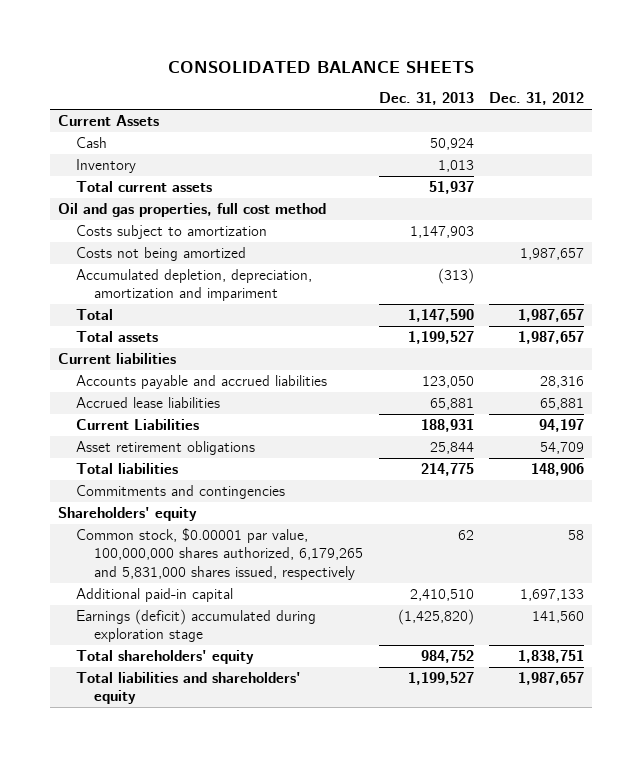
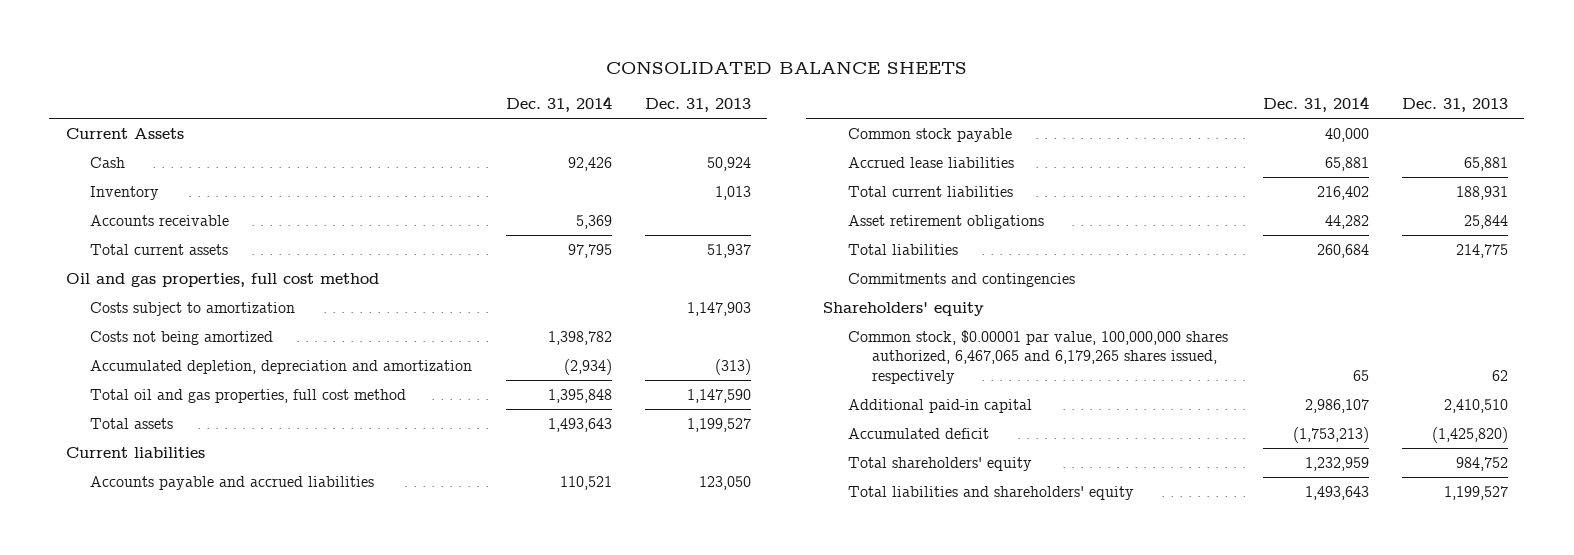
- | Dec. 31, 2013 | Dec. 31, 2012
+ | Dec. 31, 2014 | Dec. 31, 2013
+ Accounts receivable | 5,369 |
- Accumulated depletion, depreciation, amortization and impariment | (313) |
- Total | 1,147,590 | 1,987,657
+ Accumulated depletion, depreciation and amortization | (2,934) | (313)
+ Total oil and gas properties, full cost method | 1,395,848 | 1,147,590
+ Common stock payable | 40,000 |
- Current Liabilities | 188,931 | 94,197
+ Total current liabilities | 216,402 | 188,931
- Common stock, $0.00001 par value, 100,000,000 shares authorized, 6,179,265 and 5,831,000 shares issued, respectively | 62 | 58
+ Common stock, $0.00001 par value, 100,000,000 shares authorized, 6,467,065 and 6,179,265 shares issued, respectively | 65 | 62
- Earnings (deficit) accumulated during exploration stage | (1,425,820) | 141,560
+ Accumulated deficit | (1,753,213) | (1,425,820)

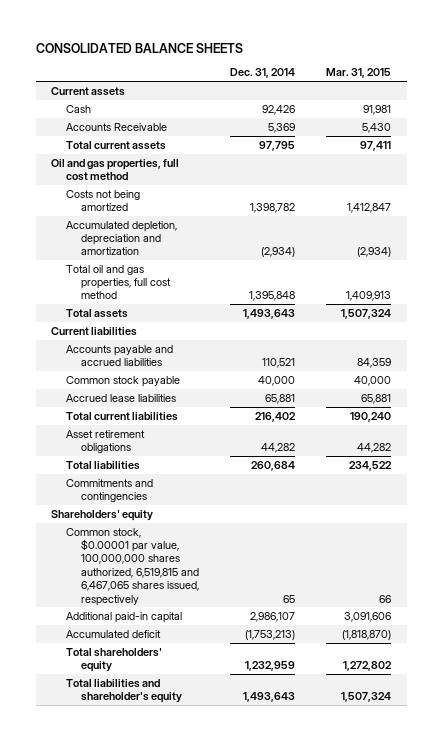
- | Dec. 31, 2014 | Dec. 31, 2013
+ | Dec. 31, 2014 | Mar. 31, 2015
- Current Assets
+ Current assets
- Inventory | | 1,013
- Accounts receivable | 5,369 |
+ Accounts Receivable | 5,369 | 5,430
- Costs subject to amortization | | 1,147,903
- Common stock, $0.00001 par value, 100,000,000 shares authorized, 6,467,065 and 6,179,265 shares issued, respectively | 65 | 62
+ Common stock, $0.00001 par value, 100,000,000 shares authorized, 6,519,815 and 6,467,065 shares issued, respectively | 65 | 66
- Total liabilities and shareholders' equity | 1,493,643 | 1,199,527
+ Total liabilities and shareholder's equity | 1,493,643 | 1,507,324

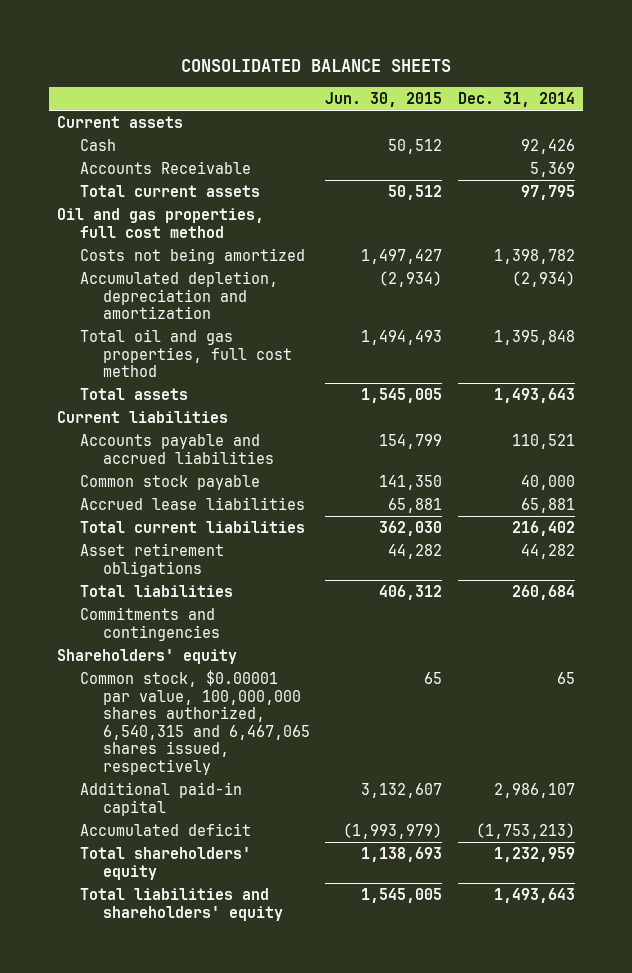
- | Dec. 31, 2014 | Mar. 31, 2015
+ | Jun. 30, 2015 | Dec. 31, 2014
- Common stock, $0.00001 par value, 100,000,000 shares authorized, 6,519,815 and 6,467,065 shares issued, respectively | 65 | 66
+ Common stock, $0.00001 par value, 100,000,000 shares authorized, 6,540,315 and 6,467,065 shares issued, respectively | 65 | 65
- Total liabilities and shareholder's equity | 1,493,643 | 1,507,324
+ Total liabilities and shareholders' equity | 1,545,005 | 1,493,643

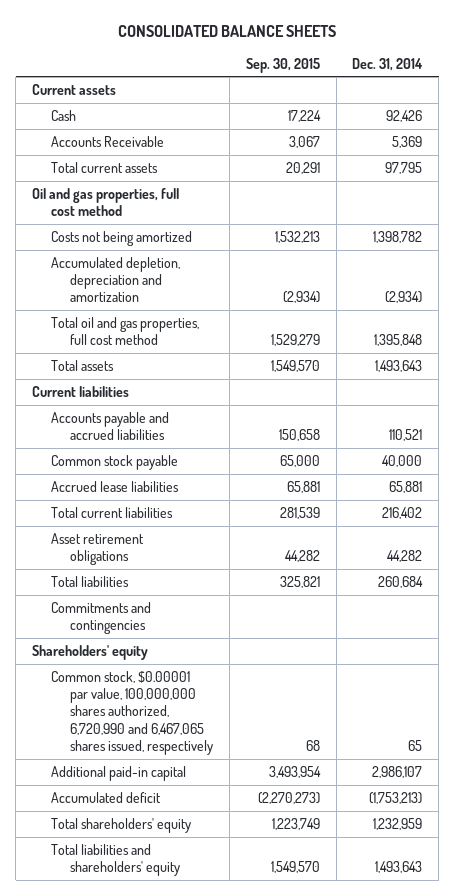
- | Jun. 30, 2015 | Dec. 31, 2014
+ | Sep. 30, 2015 | Dec. 31, 2014
- Common stock, $0.00001 par value, 100,000,000 shares authorized, 6,540,315 and 6,467,065 shares issued, respectively | 65 | 65
+ Common stock, $0.00001 par value, 100,000,000 shares authorized, 6,720,990 and 6,467,065 shares issued, respectively | 68 | 65

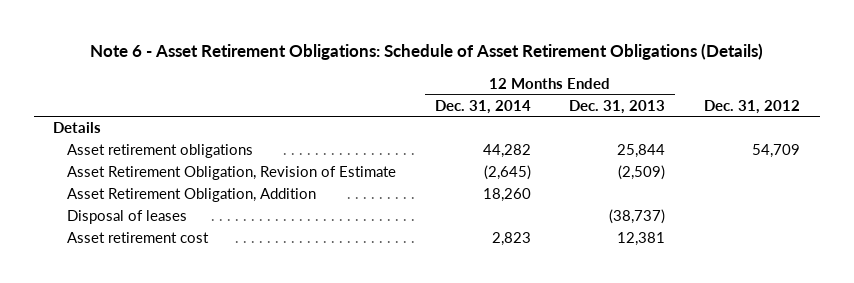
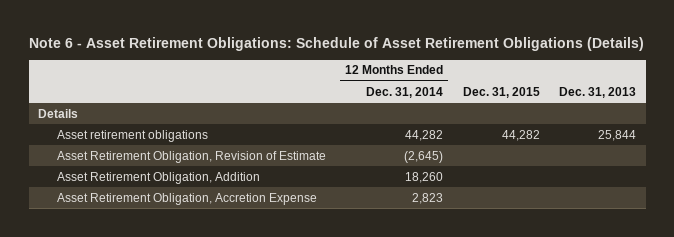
- | 12 Months Ended Dec. 31, 2014 | 12 Months Ended Dec. 31, 2013 | Dec. 31, 2012
+ | 12 Months Ended Dec. 31, 2014 | Dec. 31, 2015 | Dec. 31, 2013
- Disposal of leases | | (38,737) |
- Asset retirement cost | 2,823 | 12,381 |
+ Asset Retirement Obligation, Accretion Expense | 2,823 | |

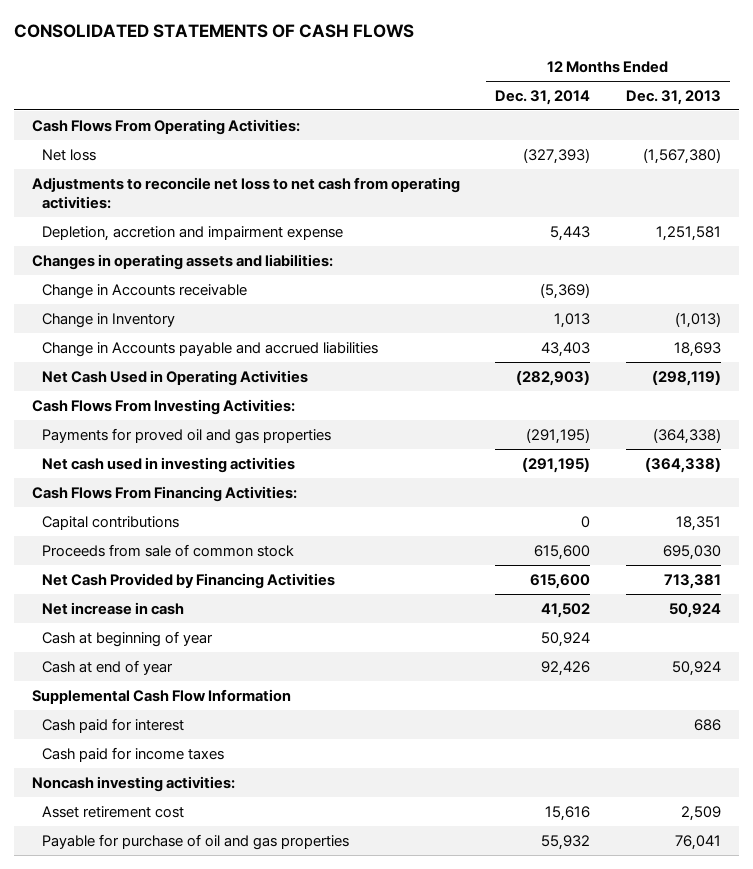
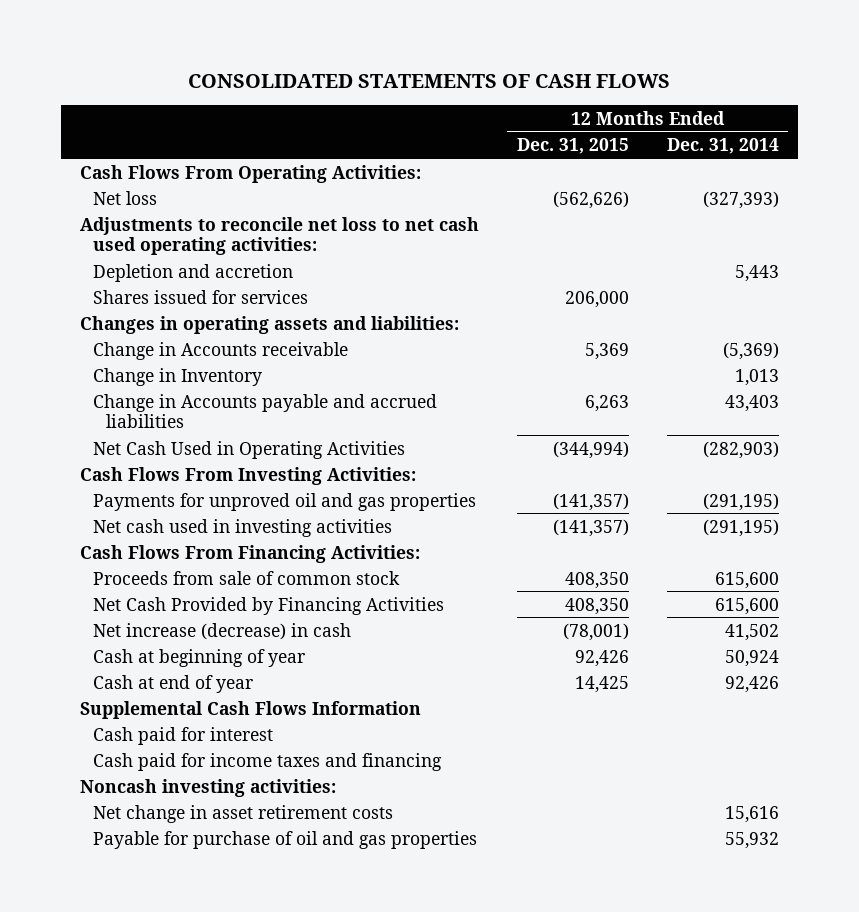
- | 12 Months Ended Dec. 31, 2014 | 12 Months Ended Dec. 31, 2013
+ | 12 Months Ended Dec. 31, 2015 | 12 Months Ended Dec. 31, 2014
- Adjustments to reconcile net loss to net cash from operating activities:
- Depletion, accretion and impairment expense | 5,443 | 1,251,581
+ Adjustments to reconcile net loss to net cash used operating activities:
+ Depletion and accretion | | 5,443
+ Shares issued for services | 206,000 |
- Payments for proved oil and gas properties | (291,195) | (364,338)
+ Payments for unproved oil and gas properties | (141,357) | (291,195)
- Capital contributions | 0 | 18,351
- Net increase in cash | 41,502 | 50,924
+ Net increase (decrease) in cash | (78,001) | 41,502
- Supplemental Cash Flow Information
+ Supplemental Cash Flows Information
- Cash paid for income taxes
+ Cash paid for income taxes and financing
- Asset retirement cost | 15,616 | 2,509
+ Net change in asset retirement costs | | 15,616

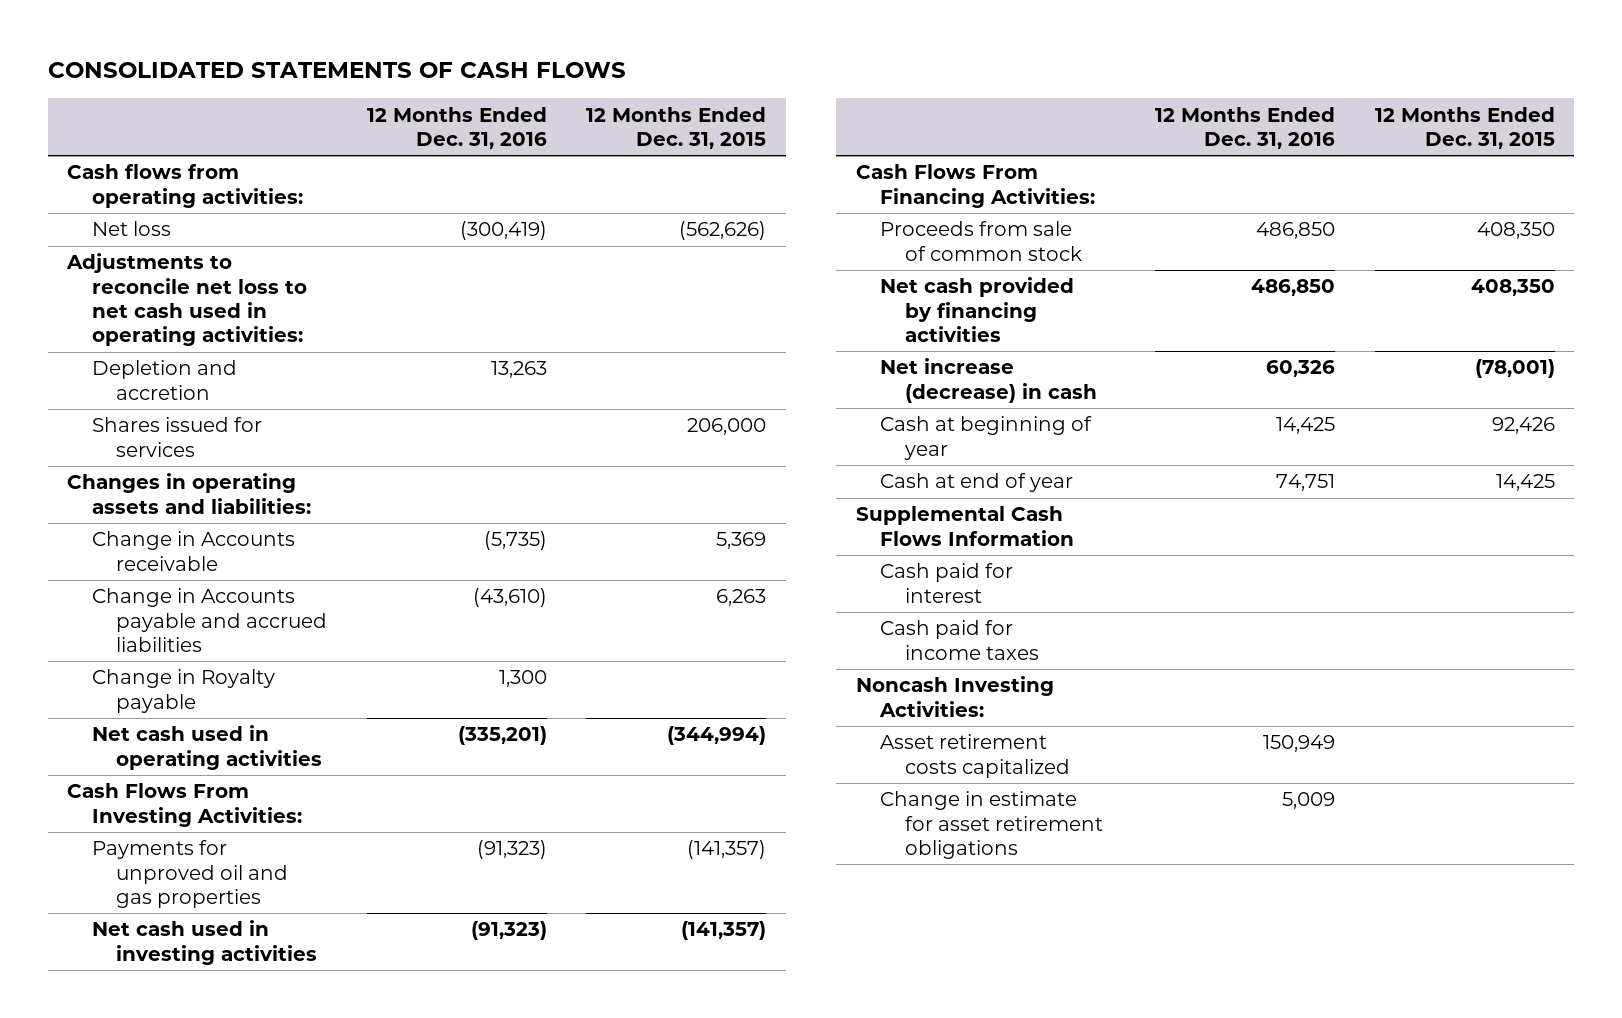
- | 12 Months Ended Dec. 31, 2015 | 12 Months Ended Dec. 31, 2014
+ | 12 Months Ended Dec. 31, 2016 | 12 Months Ended Dec. 31, 2015
- Cash Flows From Operating Activities:
+ Cash flows from operating activities:
- Adjustments to reconcile net loss to net cash used operating activities:
+ Adjustments to reconcile net loss to net cash used in operating activities:
- Change in Inventory | | 1,013
- Net Cash Used in Operating Activities | (344,994) | (282,903)
+ Change in Royalty payable | 1,300 |
+ Net cash used in operating activities | (335,201) | (344,994)
- Net Cash Provided by Financing Activities | 408,350 | 615,600
+ Net cash provided by financing activities | 486,850 | 408,350
- Cash paid for income taxes and financing
- Noncash investing activities:
- Net change in asset retirement costs | | 15,616
- Payable for purchase of oil and gas properties | | 55,932
+ Cash paid for income taxes
+ Noncash Investing Activities:
+ Asset retirement costs capitalized | 150,949 |
+ Change in estimate for asset retirement obligations | 5,009 |

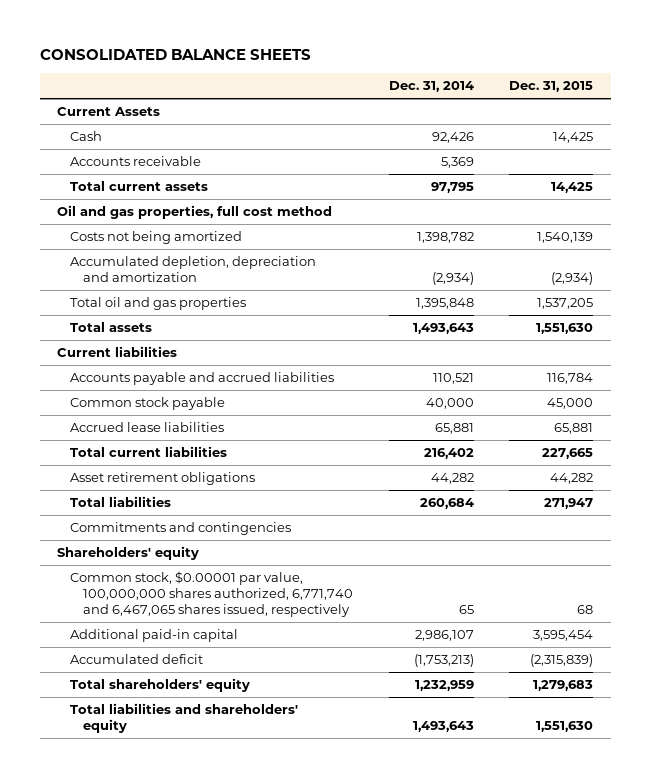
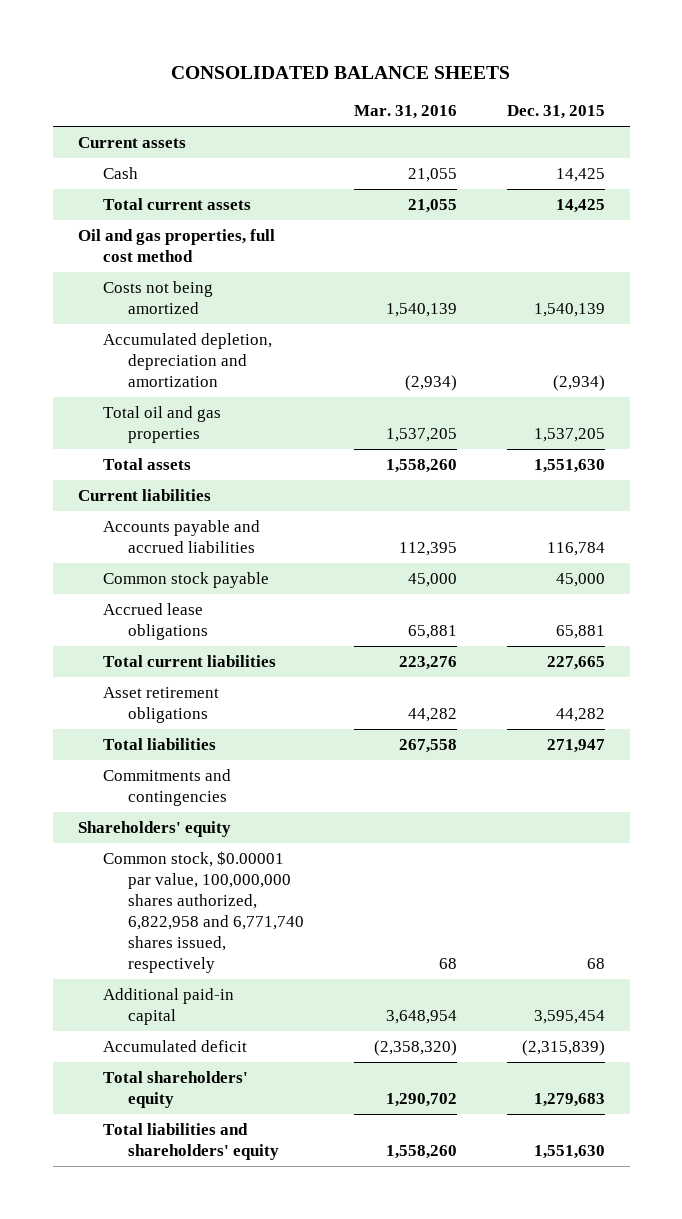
- | Dec. 31, 2014 | Dec. 31, 2015
+ | Mar. 31, 2016 | Dec. 31, 2015
- Current Assets
+ Current assets
- Accounts receivable | 5,369 |
- Accrued lease liabilities | 65,881 | 65,881
+ Accrued lease obligations | 65,881 | 65,881
- Common stock, $0.00001 par value, 100,000,000 shares authorized, 6,771,740 and 6,467,065 shares issued, respectively | 65 | 68
+ Common stock, $0.00001 par value, 100,000,000 shares authorized, 6,822,958 and 6,771,740 shares issued, respectively | 68 | 68

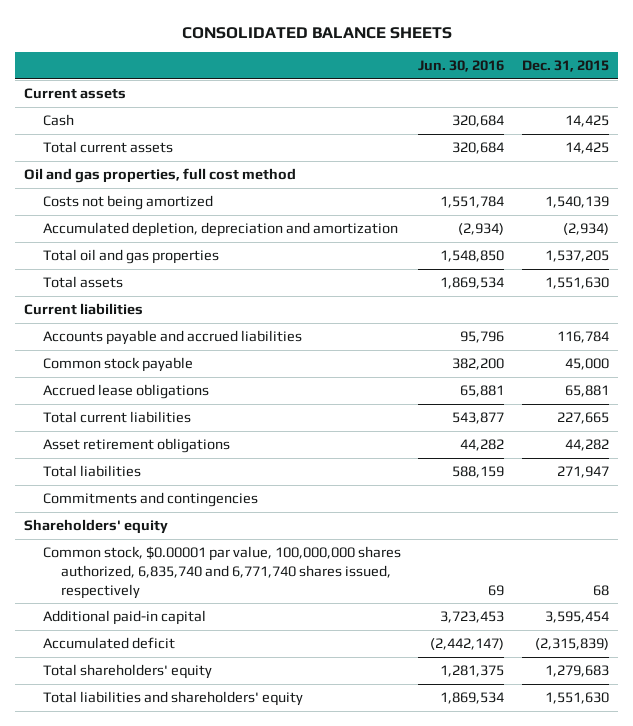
- | Mar. 31, 2016 | Dec. 31, 2015
+ | Jun. 30, 2016 | Dec. 31, 2015
- Common stock, $0.00001 par value, 100,000,000 shares authorized, 6,822,958 and 6,771,740 shares issued, respectively | 68 | 68
+ Common stock, $0.00001 par value, 100,000,000 shares authorized, 6,835,740 and 6,771,740 shares issued, respectively | 69 | 68

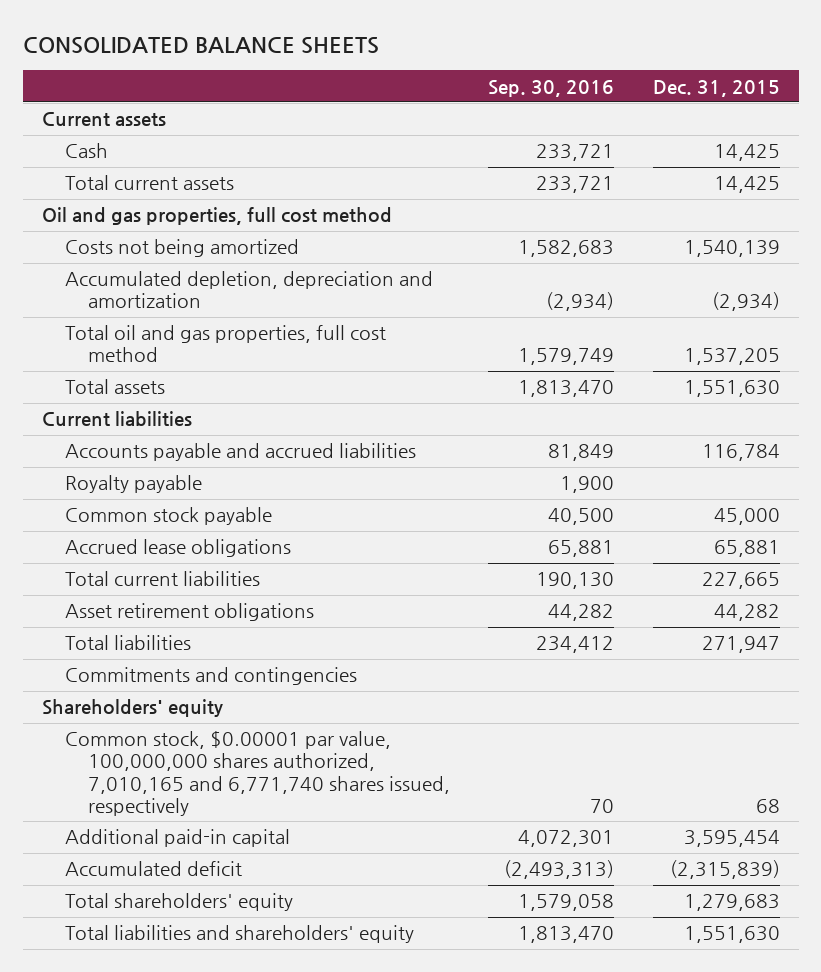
- | Jun. 30, 2016 | Dec. 31, 2015
+ | Sep. 30, 2016 | Dec. 31, 2015
- Total oil and gas properties | 1,548,850 | 1,537,205
+ Total oil and gas properties, full cost method | 1,579,749 | 1,537,205
+ Royalty payable | 1,900 |
- Common stock, $0.00001 par value, 100,000,000 shares authorized, 6,835,740 and 6,771,740 shares issued, respectively | 69 | 68
+ Common stock, $0.00001 par value, 100,000,000 shares authorized, 7,010,165 and 6,771,740 shares issued, respectively | 70 | 68

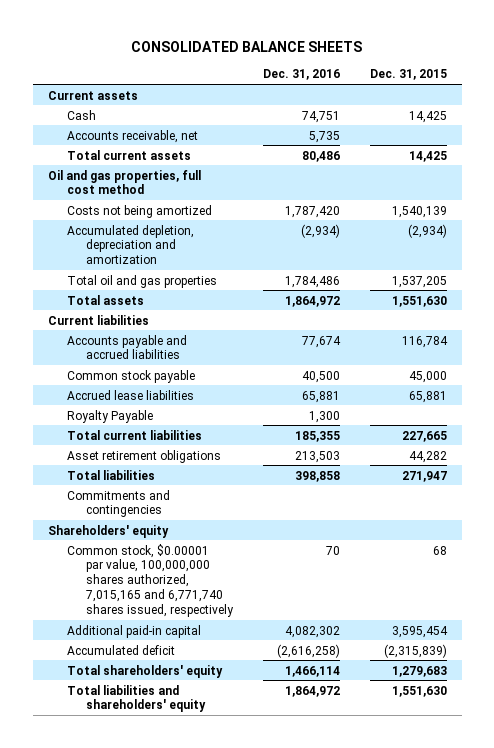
- | Sep. 30, 2016 | Dec. 31, 2015
+ | Dec. 31, 2016 | Dec. 31, 2015
+ Accounts receivable, net | 5,735 |
- Total oil and gas properties, full cost method | 1,579,749 | 1,537,205
+ Total oil and gas properties | 1,784,486 | 1,537,205
- Royalty payable | 1,900 |
- Accrued lease obligations | 65,881 | 65,881
+ Accrued lease liabilities | 65,881 | 65,881
+ Royalty Payable | 1,300 |
- Common stock, $0.00001 par value, 100,000,000 shares authorized, 7,010,165 and 6,771,740 shares issued, respectively | 70 | 68
+ Common stock, $0.00001 par value, 100,000,000 shares authorized, 7,015,165 and 6,771,740 shares issued, respectively | 70 | 68

